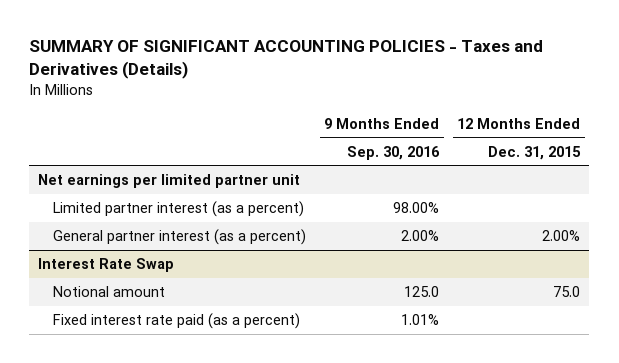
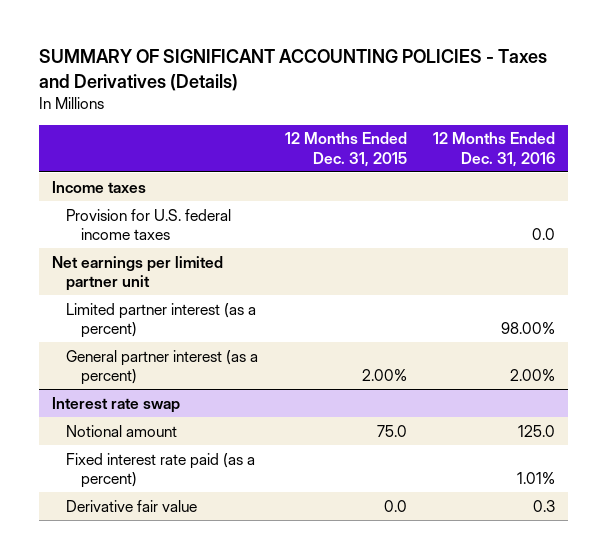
- | 9 Months Ended Sep. 30, 2016 | 12 Months Ended Dec. 31, 2015
+ | 12 Months Ended Dec. 31, 2015 | 12 Months Ended Dec. 31, 2016
+ Income taxes
+ Provision for U.S. federal income taxes | | 0.0
- Interest Rate Swap
+ Interest rate swap
+ Derivative fair value | 0.0 | 0.3

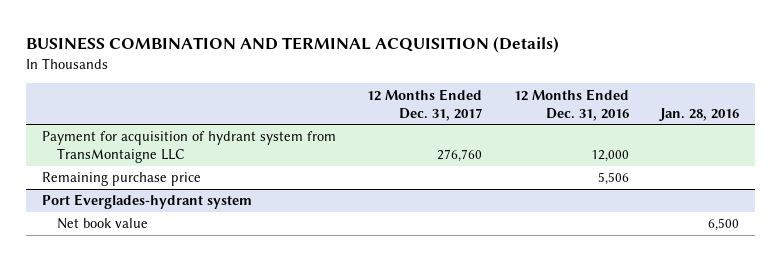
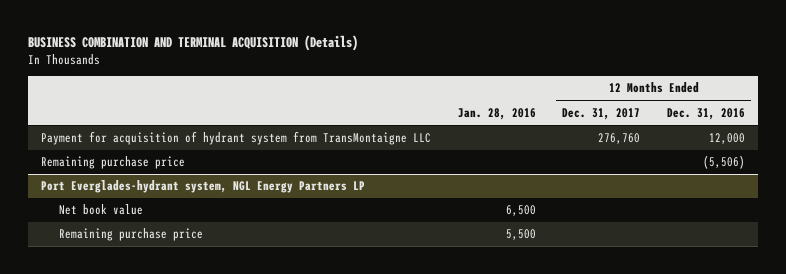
- | 12 Months Ended Dec. 31, 2017 | 12 Months Ended Dec. 31, 2016 | Jan. 28, 2016
+ | Jan. 28, 2016 | 12 Months Ended Dec. 31, 2017 | 12 Months Ended Dec. 31, 2016
- Remaining purchase price | | 5,506 |
- Port Everglades-hydrant system
+ Remaining purchase price | | | (5,506)
+ Port Everglades-hydrant system, NGL Energy Partners LP
+ Remaining purchase price | 5,500 | |

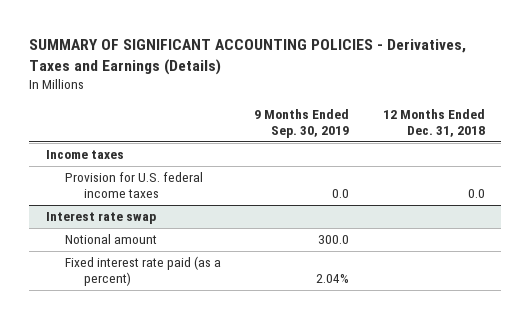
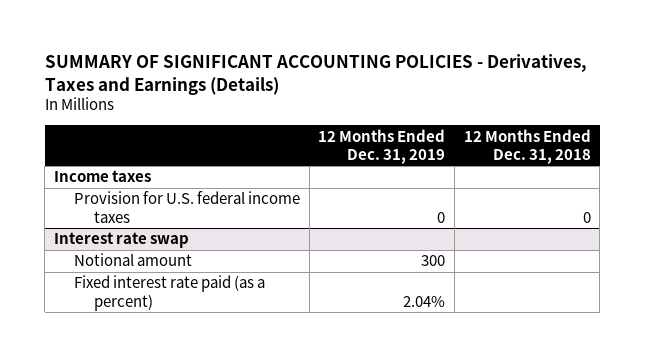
- | 9 Months Ended Sep. 30, 2019 | 12 Months Ended Dec. 31, 2018
+ | 12 Months Ended Dec. 31, 2019 | 12 Months Ended Dec. 31, 2018
- Provision for U.S. federal income taxes | 0.0 | 0.0
+ Provision for U.S. federal income taxes | 0 | 0

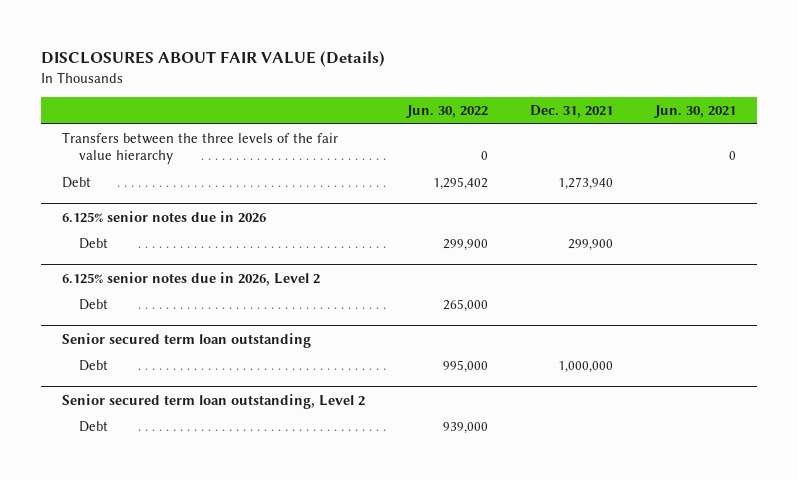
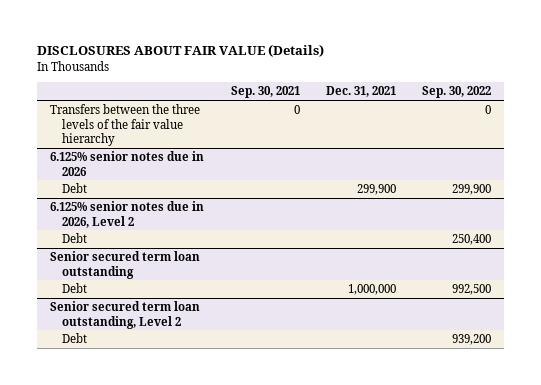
- | Jun. 30, 2022 | Dec. 31, 2021 | Jun. 30, 2021
+ | Sep. 30, 2021 | Dec. 31, 2021 | Sep. 30, 2022
- Debt | 1,295,402 | 1,273,940 |

